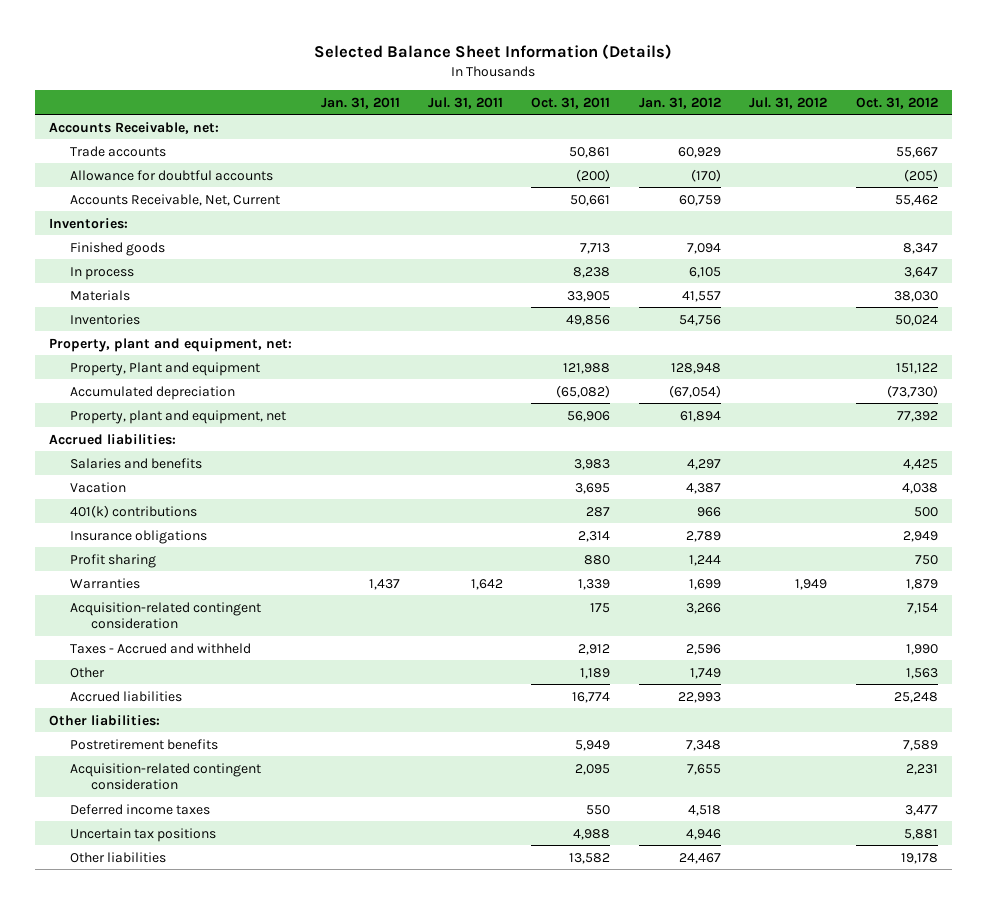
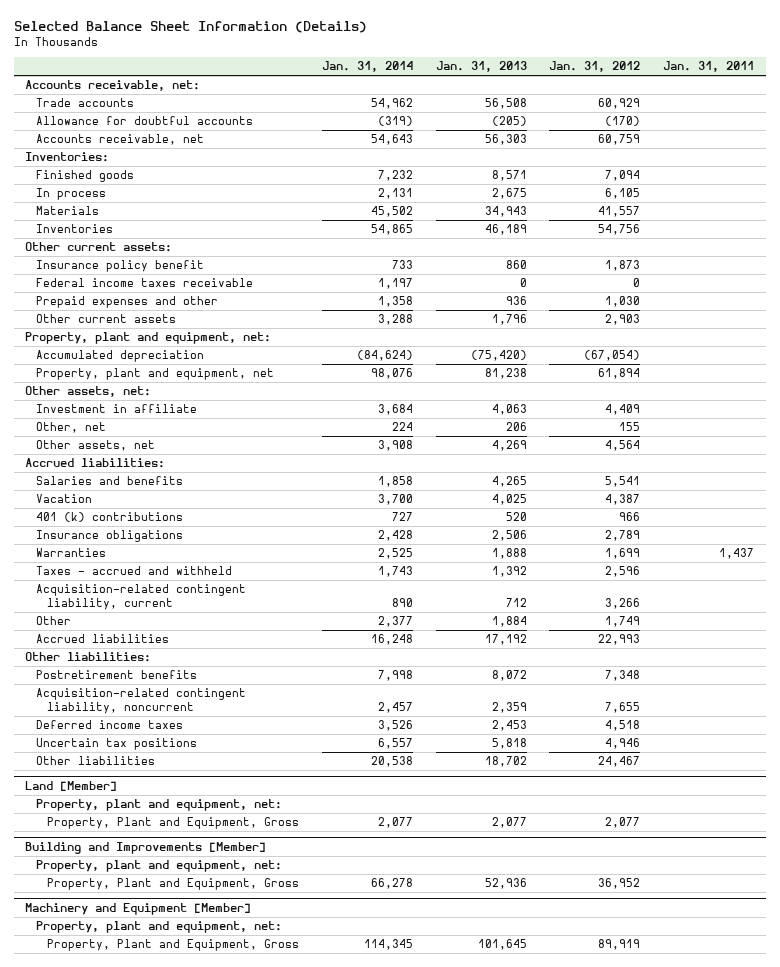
- | Jan. 31, 2011 | Jul. 31, 2011 | Oct. 31, 2011 | Jan. 31, 2012 | Jul. 31, 2012 | Oct. 31, 2012
+ | Jan. 31, 2014 | Jan. 31, 2013 | Jan. 31, 2012 | Jan. 31, 2011
- Accounts Receivable, net:
+ Accounts receivable, net:
- Accounts Receivable, Net, Current | | | 50,661 | 60,759 | | 55,462
+ Accounts receivable, net | 54,643 | 56,303 | 60,759 |
+ Other current assets:
+ Insurance policy benefit | 733 | 860 | 1,873 |
+ Federal income taxes receivable | 1,197 | 0 | 0 |
+ Prepaid expenses and other | 1,358 | 936 | 1,030 |
+ Other current assets | 3,288 | 1,796 | 2,903 |
- Property, Plant and equipment | | | 121,988 | 128,948 | | 151,122
+ Other assets, net:
+ Investment in affiliate | 3,684 | 4,063 | 4,409 |
+ Other, net | 224 | 206 | 155 |
+ Other assets, net | 3,908 | 4,269 | 4,564 |
- Salaries and benefits | | | 3,983 | 4,297 | | 4,425
+ Salaries and benefits | 1,858 | 4,265 | 5,541 |
- 401(k) contributions | | | 287 | 966 | | 500
+ 401 (k) contributions | 727 | 520 | 966 |
- Profit sharing | | | 880 | 1,244 | | 750
- Acquisition-related contingent consideration | | | 175 | 3,266 | | 7,154
- Taxes - Accrued and withheld | | | 2,912 | 2,596 | | 1,990
+ Taxes - accrued and withheld | 1,743 | 1,392 | 2,596 |
+ Acquisition-related contingent liability, current | 890 | 712 | 3,266 |
- Acquisition-related contingent consideration | | | 2,095 | 7,655 | | 2,231
+ Acquisition-related contingent liability, noncurrent | 2,457 | 2,359 | 7,655 |
+ Land [Member]
+ Property, plant and equipment, net:
+ Property, Plant and Equipment, Gross | 2,077 | 2,077 | 2,077 |
+ Building and Improvements [Member]
+ Property, plant and equipment, net:
+ Property, Plant and Equipment, Gross | 66,278 | 52,936 | 36,952 |
+ Machinery and Equipment [Member]
+ Property, plant and equipment, net:
+ Property, Plant and Equipment, Gross | 114,345 | 101,645 | 89,919 |

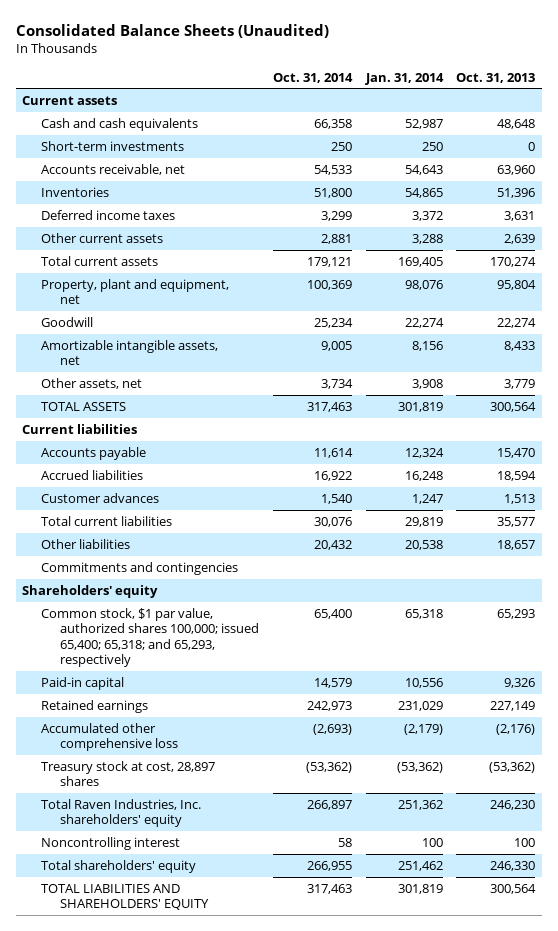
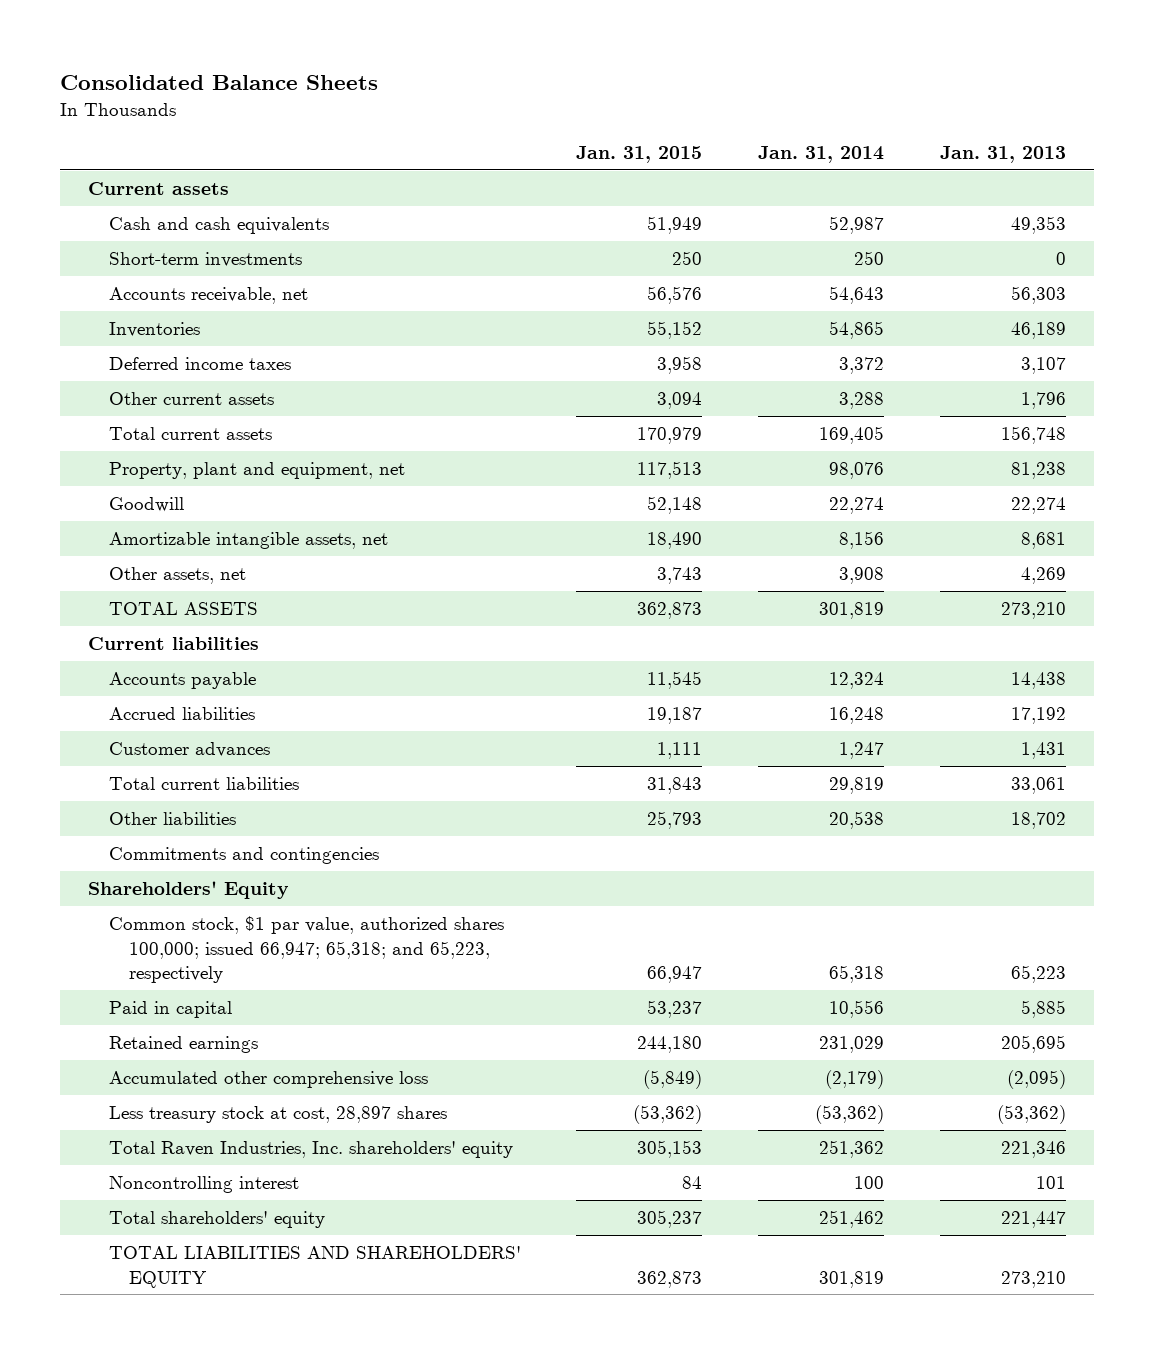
- Consolidated Balance Sheets (Unaudited)
+ Consolidated Balance Sheets
- | Oct. 31, 2014 | Jan. 31, 2014 | Oct. 31, 2013
+ | Jan. 31, 2015 | Jan. 31, 2014 | Jan. 31, 2013
- Shareholders' equity
- Common stock, $1 par value, authorized shares 100,000; issued 65,400; 65,318; and 65,293, respectively | 65,400 | 65,318 | 65,293
- Paid-in capital | 14,579 | 10,556 | 9,326
+ Shareholders' Equity
+ Common stock, $1 par value, authorized shares 100,000; issued 66,947; 65,318; and 65,223, respectively | 66,947 | 65,318 | 65,223
+ Paid in capital | 53,237 | 10,556 | 5,885
- Treasury stock at cost, 28,897 shares | (53,362) | (53,362) | (53,362)
+ Less treasury stock at cost, 28,897 shares | (53,362) | (53,362) | (53,362)

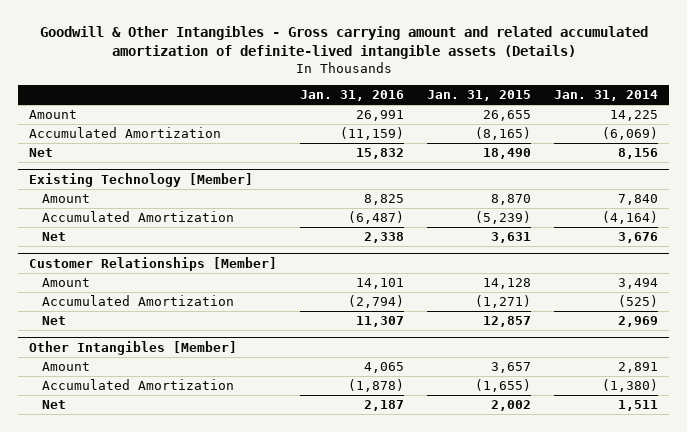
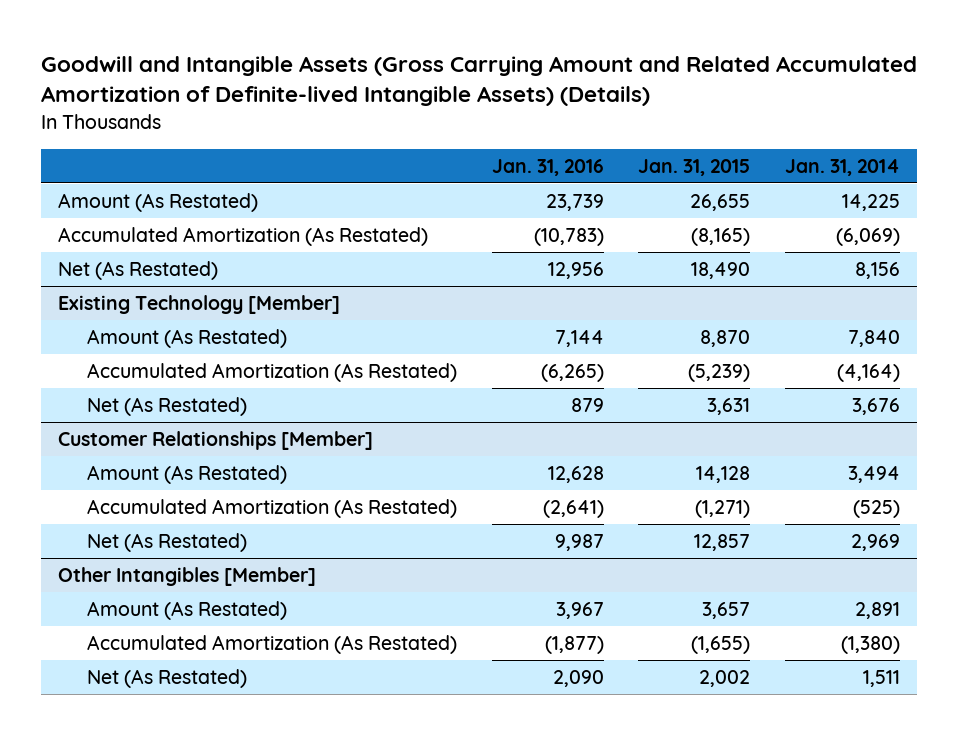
- Goodwill & Other Intangibles - Gross carrying amount and related accumulated amortization of definite-lived intangible assets (Details)
+ Goodwill and Intangible Assets (Gross Carrying Amount and Related Accumulated Amortization of Definite-lived Intangible Assets) (Details)
- Amount | 26,991 | 26,655 | 14,225
- Accumulated Amortization | (11,159) | (8,165) | (6,069)
- Net | 15,832 | 18,490 | 8,156
+ Amount (As Restated) | 23,739 | 26,655 | 14,225
+ Accumulated Amortization (As Restated) | (10,783) | (8,165) | (6,069)
+ Net (As Restated) | 12,956 | 18,490 | 8,156
@ Existing Technology [Member]
- Amount | 8,825 | 8,870 | 7,840
- Accumulated Amortization | (6,487) | (5,239) | (4,164)
- Net | 2,338 | 3,631 | 3,676
+ Amount (As Restated) | 7,144 | 8,870 | 7,840
+ Accumulated Amortization (As Restated) | (6,265) | (5,239) | (4,164)
+ Net (As Restated) | 879 | 3,631 | 3,676
@ Customer Relationships [Member]
- Amount | 14,101 | 14,128 | 3,494
- Accumulated Amortization | (2,794) | (1,271) | (525)
- Net | 11,307 | 12,857 | 2,969
+ Amount (As Restated) | 12,628 | 14,128 | 3,494
+ Accumulated Amortization (As Restated) | (2,641) | (1,271) | (525)
+ Net (As Restated) | 9,987 | 12,857 | 2,969
@ Other Intangibles [Member]
- Amount | 4,065 | 3,657 | 2,891
- Accumulated Amortization | (1,878) | (1,655) | (1,380)
- Net | 2,187 | 2,002 | 1,511
+ Amount (As Restated) | 3,967 | 3,657 | 2,891
+ Accumulated Amortization (As Restated) | (1,877) | (1,655) | (1,380)
+ Net (As Restated) | 2,090 | 2,002 | 1,511

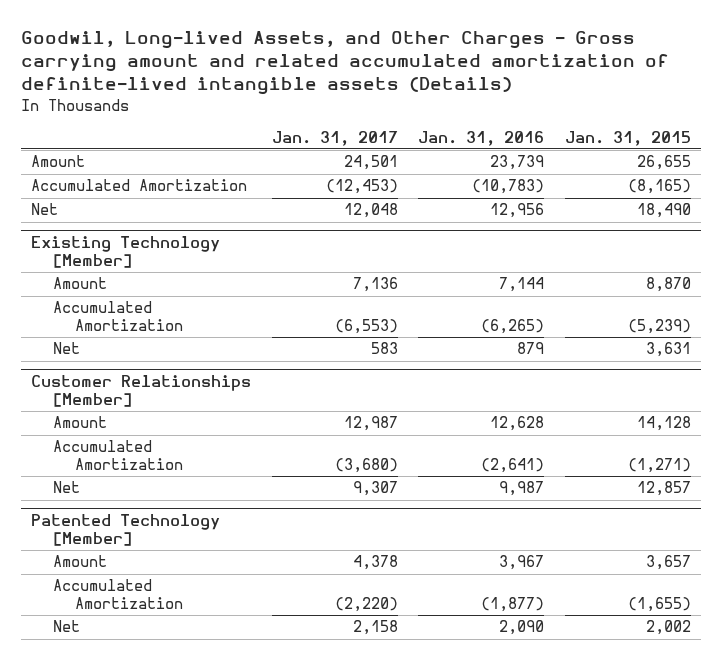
- Goodwill and Intangible Assets (Gross Carrying Amount and Related Accumulated Amortization of Definite-lived Intangible Assets) (Details)
+ Goodwil, Long-lived Assets, and Other Charges - Gross carrying amount and related accumulated amortization of definite-lived intangible assets (Details)
- | Jan. 31, 2016 | Jan. 31, 2015 | Jan. 31, 2014
+ | Jan. 31, 2017 | Jan. 31, 2016 | Jan. 31, 2015
- Amount (As Restated) | 23,739 | 26,655 | 14,225
- Accumulated Amortization (As Restated) | (10,783) | (8,165) | (6,069)
- Net (As Restated) | 12,956 | 18,490 | 8,156
+ Amount | 24,501 | 23,739 | 26,655
+ Accumulated Amortization | (12,453) | (10,783) | (8,165)
+ Net | 12,048 | 12,956 | 18,490
@ Existing Technology [Member]
- Amount (As Restated) | 7,144 | 8,870 | 7,840
- Accumulated Amortization (As Restated) | (6,265) | (5,239) | (4,164)
- Net (As Restated) | 879 | 3,631 | 3,676
+ Amount | 7,136 | 7,144 | 8,870
+ Accumulated Amortization | (6,553) | (6,265) | (5,239)
+ Net | 583 | 879 | 3,631
@ Customer Relationships [Member]
- Amount (As Restated) | 12,628 | 14,128 | 3,494
- Accumulated Amortization (As Restated) | (2,641) | (1,271) | (525)
- Net (As Restated) | 9,987 | 12,857 | 2,969
- Other Intangibles [Member]
- Amount (As Restated) | 3,967 | 3,657 | 2,891
- Accumulated Amortization (As Restated) | (1,877) | (1,655) | (1,380)
- Net (As Restated) | 2,090 | 2,002 | 1,511
@ Customer Relationships [Member]
+ Amount | 12,987 | 12,628 | 14,128
+ Accumulated Amortization | (3,680) | (2,641) | (1,271)
+ Net | 9,307 | 9,987 | 12,857
+ Patented Technology [Member]
+ Amount | 4,378 | 3,967 | 3,657
+ Accumulated Amortization | (2,220) | (1,877) | (1,655)
+ Net | 2,158 | 2,090 | 2,002

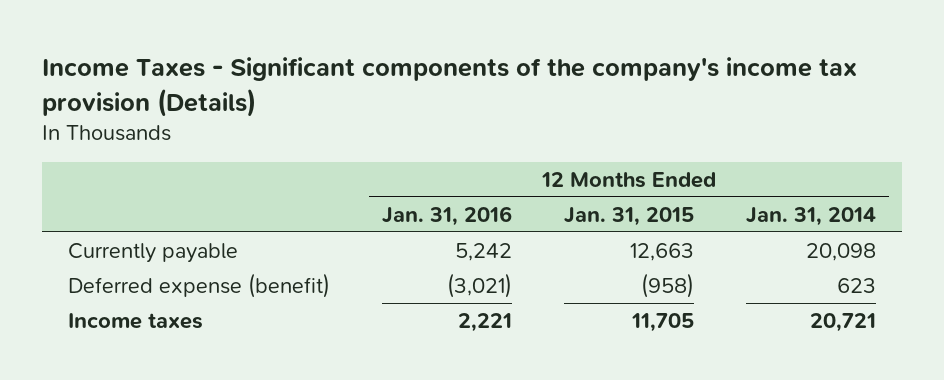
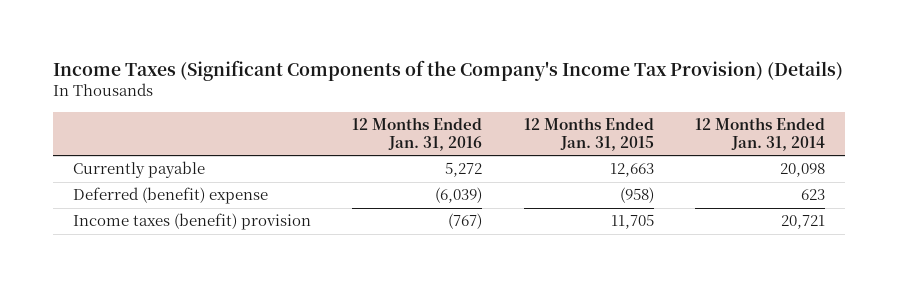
- Income Taxes - Significant components of the company's income tax provision (Details)
+ Income Taxes (Significant Components of the Company's Income Tax Provision) (Details)
- Currently payable | 5,242 | 12,663 | 20,098
- Deferred expense (benefit) | (3,021) | (958) | 623
- Income taxes | 2,221 | 11,705 | 20,721
+ Currently payable | 5,272 | 12,663 | 20,098
+ Deferred (benefit) expense | (6,039) | (958) | 623
+ Income taxes (benefit) provision | (767) | 11,705 | 20,721

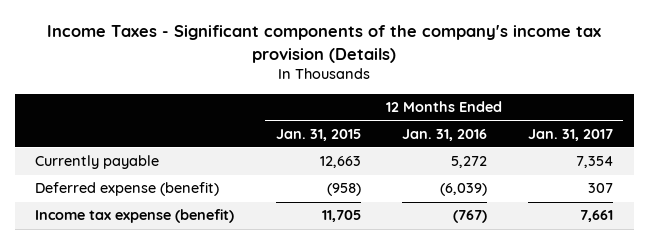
- Income Taxes (Significant Components of the Company's Income Tax Provision) (Details)
+ Income Taxes - Significant components of the company's income tax provision (Details)
- | 12 Months Ended Jan. 31, 2016 | 12 Months Ended Jan. 31, 2015 | 12 Months Ended Jan. 31, 2014
+ | 12 Months Ended Jan. 31, 2015 | 12 Months Ended Jan. 31, 2016 | 12 Months Ended Jan. 31, 2017
- Deferred (benefit) expense | (6,039) | (958) | 623
- Income taxes (benefit) provision | (767) | 11,705 | 20,721
+ Deferred expense (benefit) | (958) | (6,039) | 307
+ Income tax expense (benefit) | 11,705 | (767) | 7,661

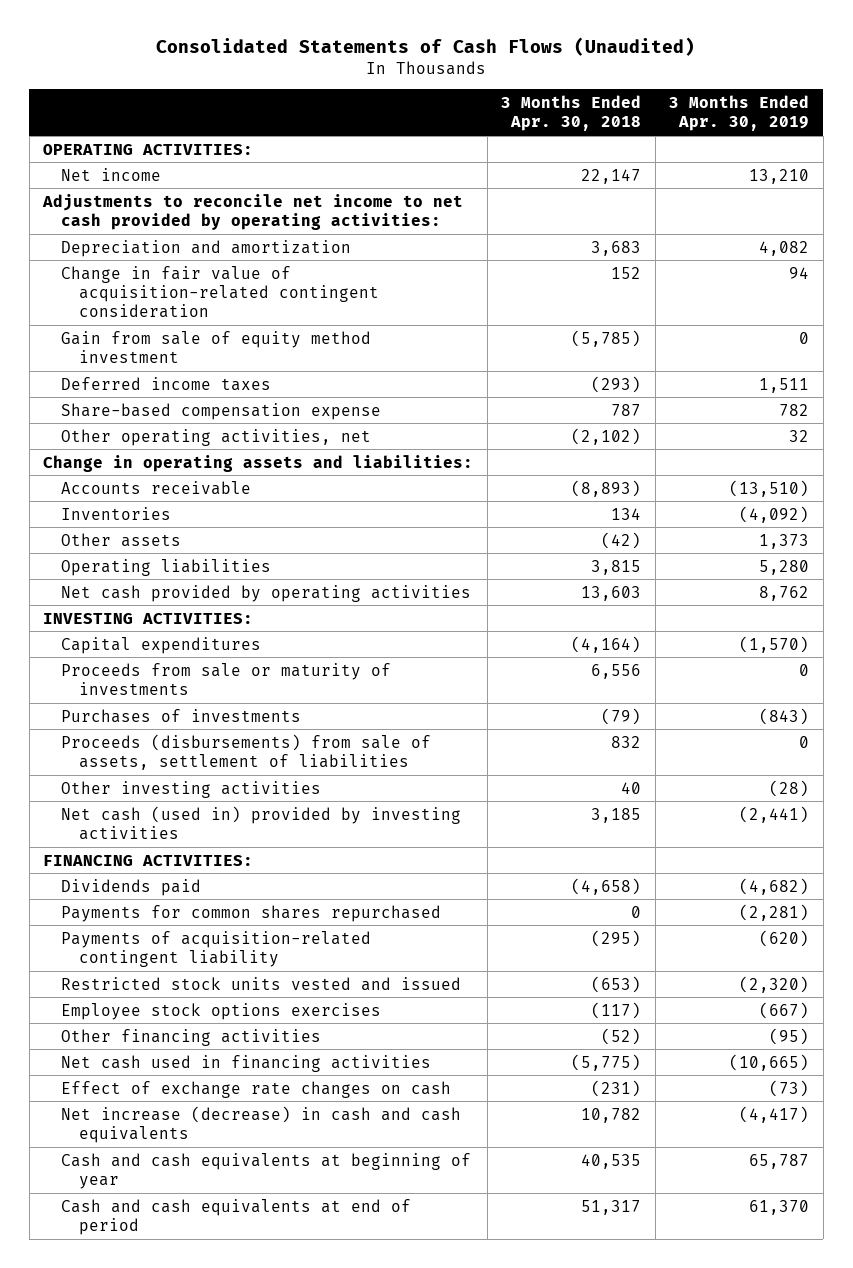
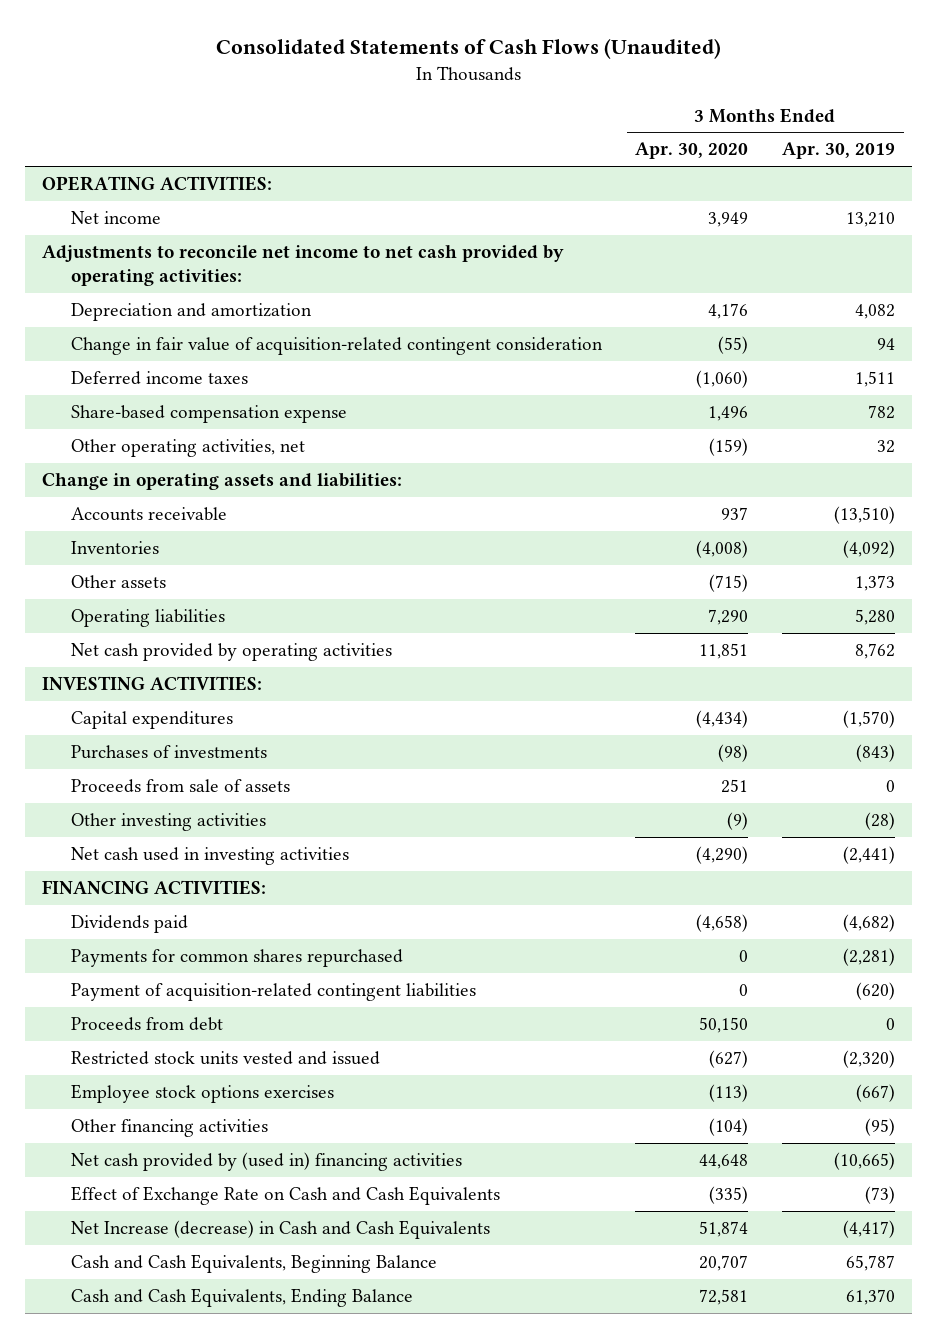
- | 3 Months Ended Apr. 30, 2018 | 3 Months Ended Apr. 30, 2019
+ | 3 Months Ended Apr. 30, 2020 | 3 Months Ended Apr. 30, 2019
- Gain from sale of equity method investment | (5,785) | 0
- Proceeds from sale or maturity of investments | 6,556 | 0
- Proceeds (disbursements) from sale of assets, settlement of liabilities | 832 | 0
+ Proceeds from sale of assets | 251 | 0
- Net cash (used in) provided by investing activities | 3,185 | (2,441)
+ Net cash used in investing activities | (4,290) | (2,441)
- Payments of acquisition-related contingent liability | (295) | (620)
+ Payment of acquisition-related contingent liabilities | 0 | (620)
+ Proceeds from debt | 50,150 | 0
- Net cash used in financing activities | (5,775) | (10,665)
- Effect of exchange rate changes on cash | (231) | (73)
- Net increase (decrease) in cash and cash equivalents | 10,782 | (4,417)
- Cash and cash equivalents at beginning of year | 40,535 | 65,787
- Cash and cash equivalents at end of period | 51,317 | 61,370
+ Net cash provided by (used in) financing activities | 44,648 | (10,665)
+ Effect of Exchange Rate on Cash and Cash Equivalents | (335) | (73)
+ Net Increase (decrease) in Cash and Cash Equivalents | 51,874 | (4,417)
+ Cash and Cash Equivalents, Beginning Balance | 20,707 | 65,787
+ Cash and Cash Equivalents, Ending Balance | 72,581 | 61,370

